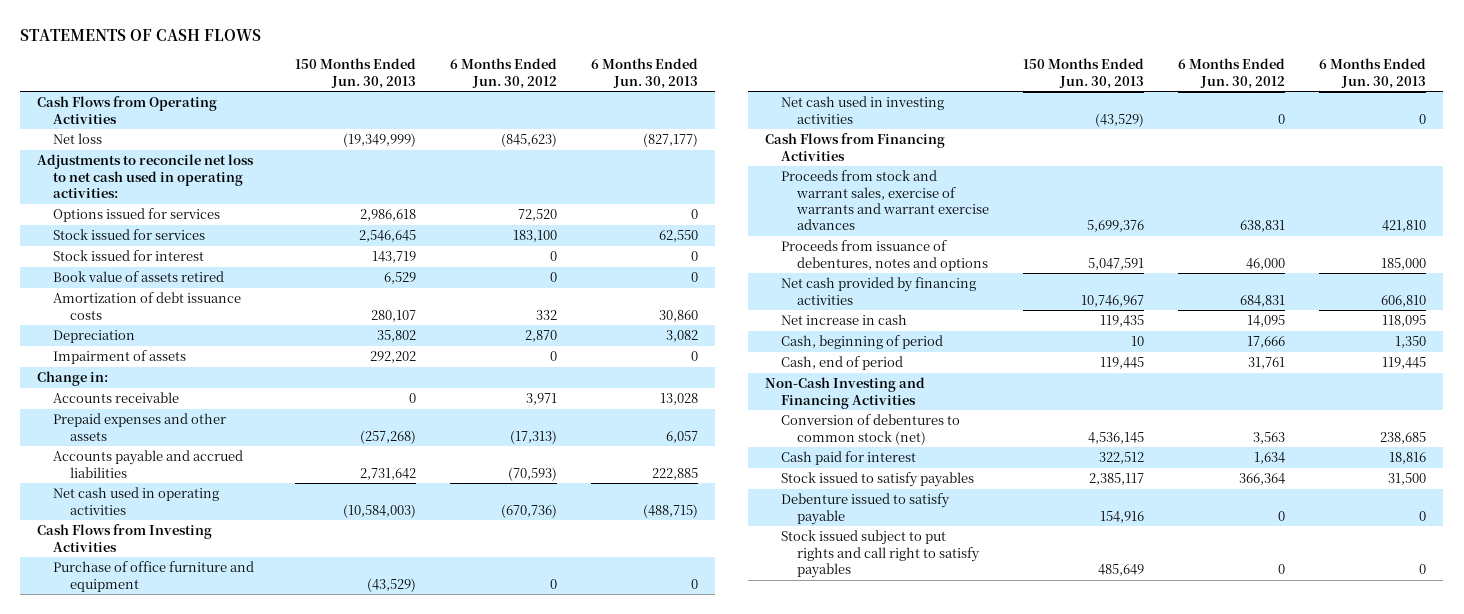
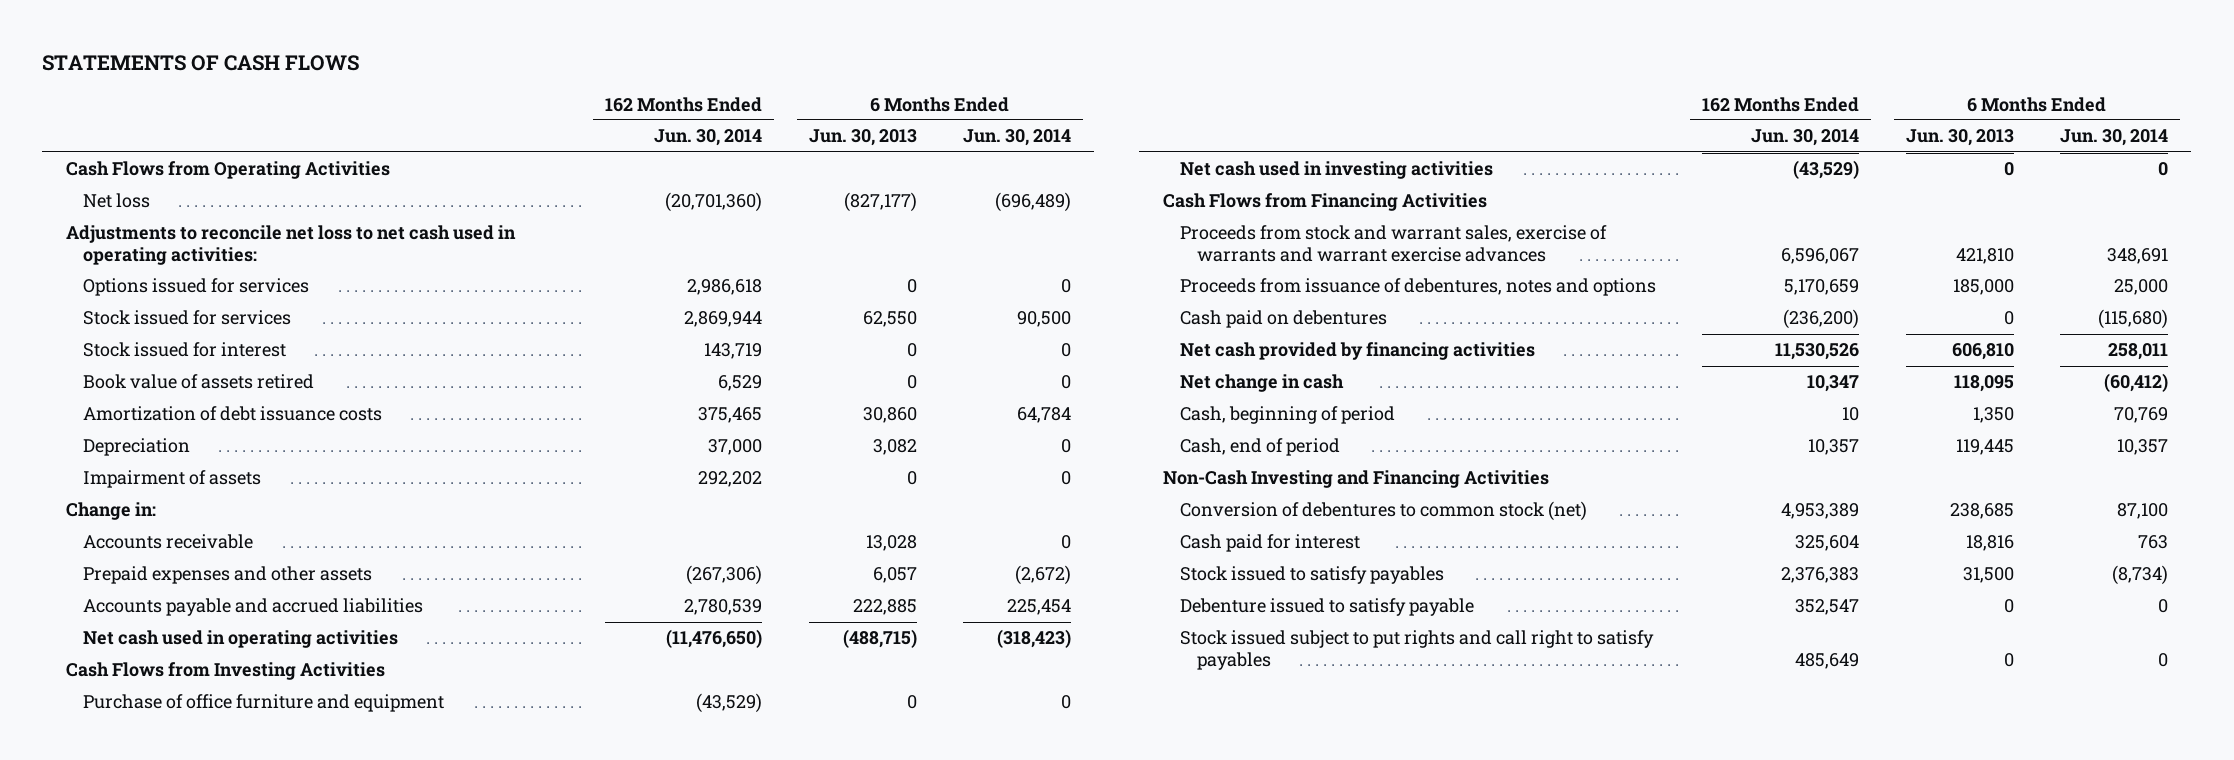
- | 150 Months Ended Jun. 30, 2013 | 6 Months Ended Jun. 30, 2012 | 6 Months Ended Jun. 30, 2013
+ | 162 Months Ended Jun. 30, 2014 | 6 Months Ended Jun. 30, 2013 | 6 Months Ended Jun. 30, 2014
+ Cash paid on debentures | (236,200) | 0 | (115,680)
- Net increase in cash | 119,435 | 14,095 | 118,095
+ Net change in cash | 10,347 | 118,095 | (60,412)

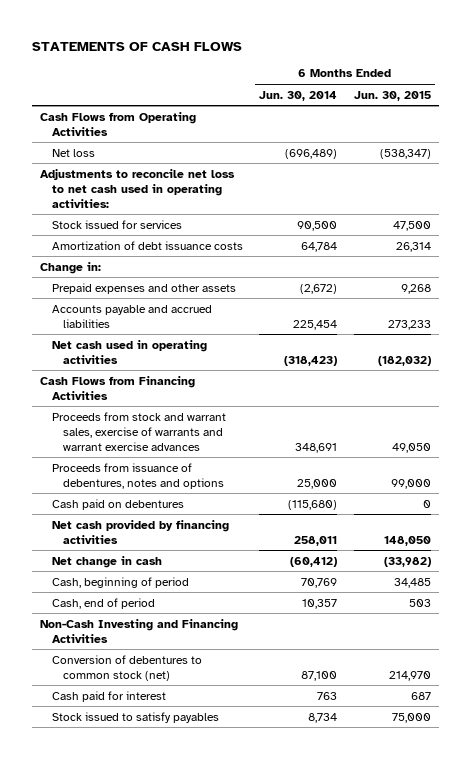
- | 162 Months Ended Jun. 30, 2014 | 6 Months Ended Jun. 30, 2013 | 6 Months Ended Jun. 30, 2014
+ | 6 Months Ended Jun. 30, 2014 | 6 Months Ended Jun. 30, 2015
- Options issued for services | 2,986,618 | 0 | 0
- Stock issued for interest | 143,719 | 0 | 0
- Book value of assets retired | 6,529 | 0 | 0
- Depreciation | 37,000 | 3,082 | 0
- Impairment of assets | 292,202 | 0 | 0
- Accounts receivable | | 13,028 | 0
- Cash Flows from Investing Activities
- Purchase of office furniture and equipment | (43,529) | 0 | 0
- Net cash used in investing activities | (43,529) | 0 | 0
- Stock issued to satisfy payables | 2,376,383 | 31,500 | (8,734)
- Debenture issued to satisfy payable | 352,547 | 0 | 0
- Stock issued subject to put rights and call right to satisfy payables | 485,649 | 0 | 0
+ Stock issued to satisfy payables | 8,734 | 75,000

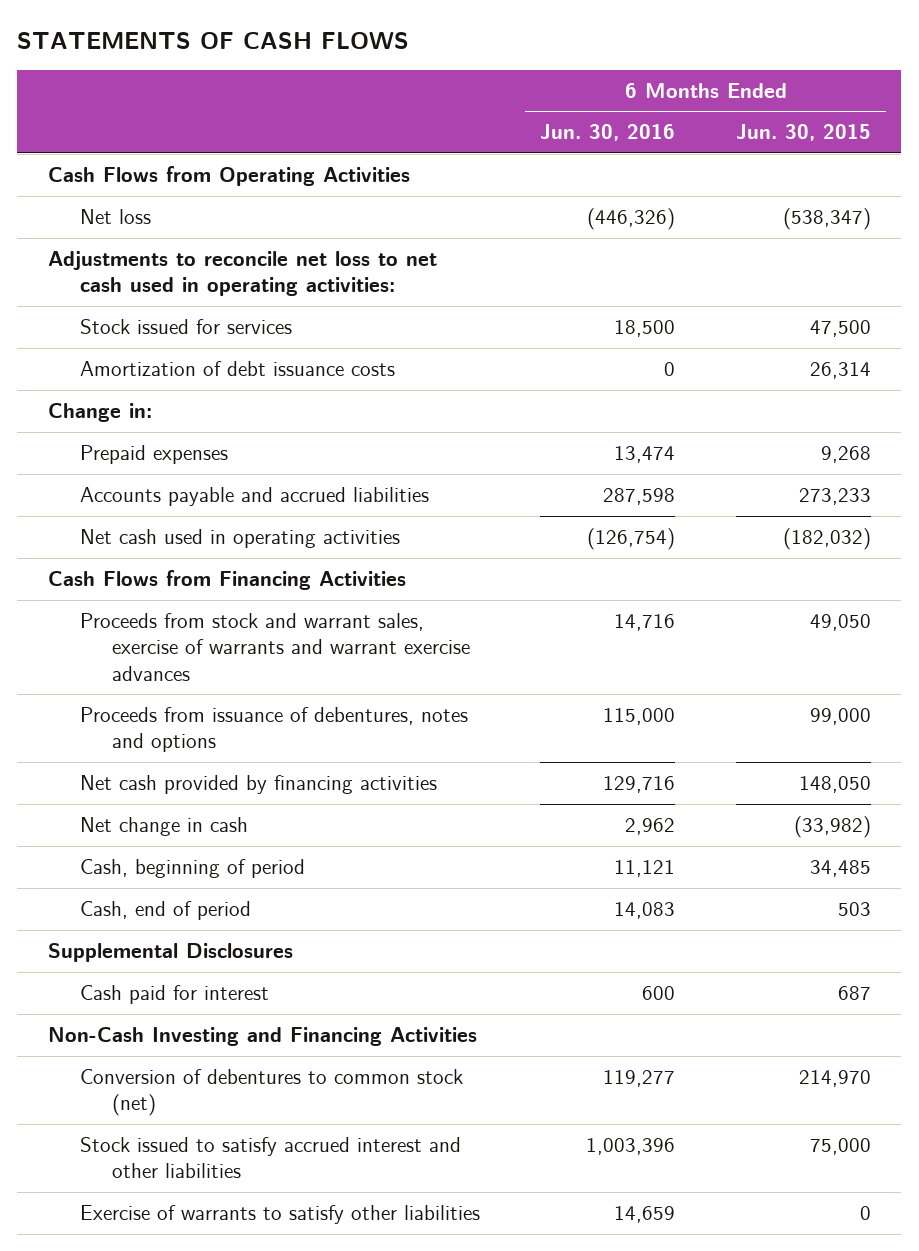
- | 6 Months Ended Jun. 30, 2014 | 6 Months Ended Jun. 30, 2015
+ | 6 Months Ended Jun. 30, 2016 | 6 Months Ended Jun. 30, 2015
- Prepaid expenses and other assets | (2,672) | 9,268
+ Prepaid expenses | 13,474 | 9,268
- Cash paid on debentures | (115,680) | 0
+ Supplemental Disclosures
moved up: Cash paid for interest | 600 | 687
- Stock issued to satisfy payables | 8,734 | 75,000
+ Stock issued to satisfy accrued interest and other liabilities | 1,003,396 | 75,000
+ Exercise of warrants to satisfy other liabilities | 14,659 | 0

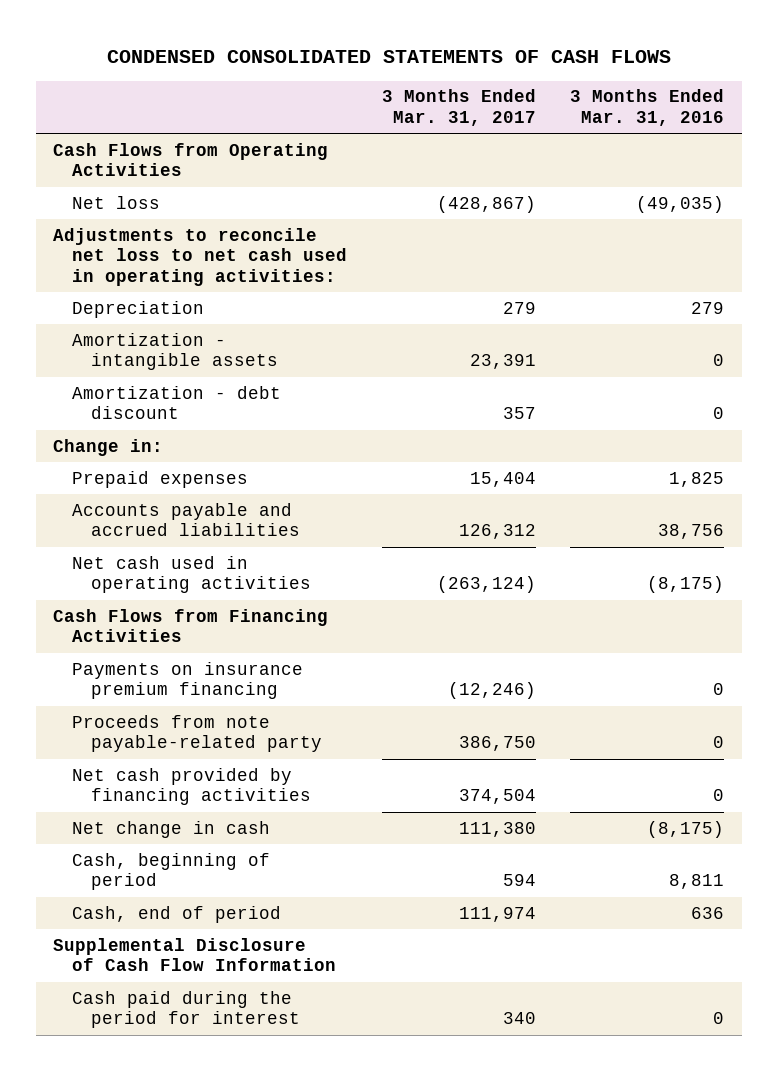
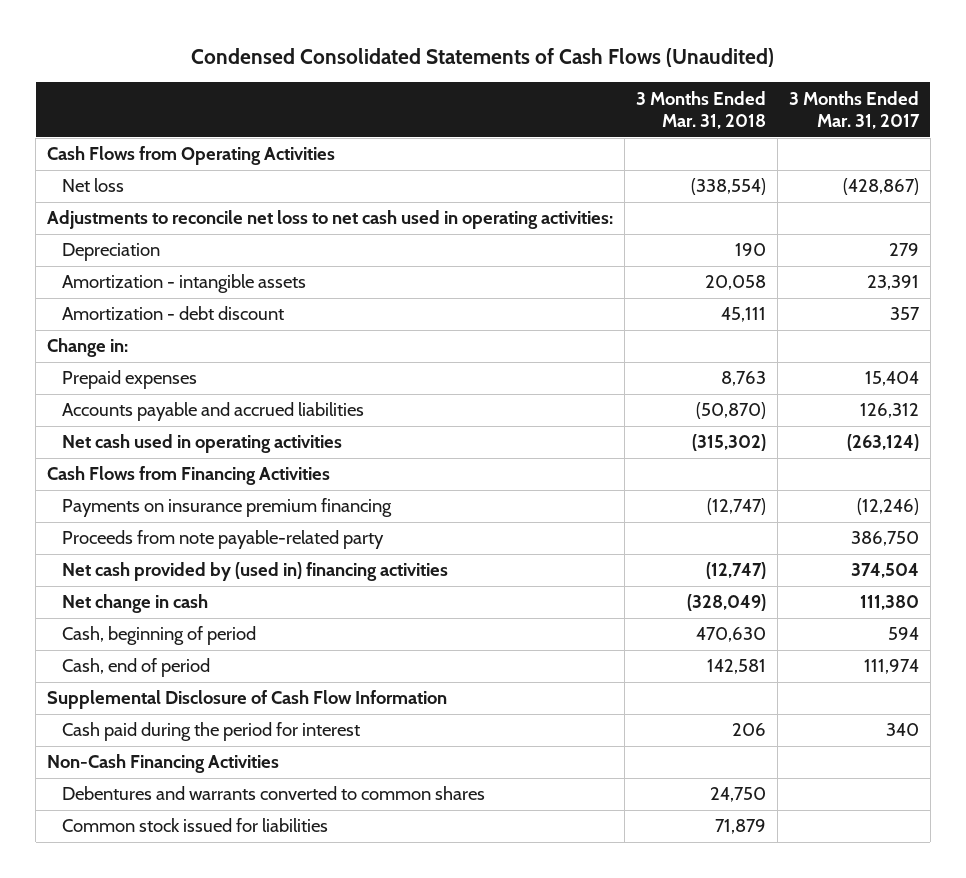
- CONDENSED CONSOLIDATED STATEMENTS OF CASH FLOWS
+ Condensed Consolidated Statements of Cash Flows (Unaudited)
- | 3 Months Ended Mar. 31, 2017 | 3 Months Ended Mar. 31, 2016
+ | 3 Months Ended Mar. 31, 2018 | 3 Months Ended Mar. 31, 2017
- Net cash provided by financing activities | 374,504 | 0
+ Net cash provided by (used in) financing activities | (12,747) | 374,504
+ Non-Cash Financing Activities
+ Debentures and warrants converted to common shares | 24,750 |
+ Common stock issued for liabilities | 71,879 |

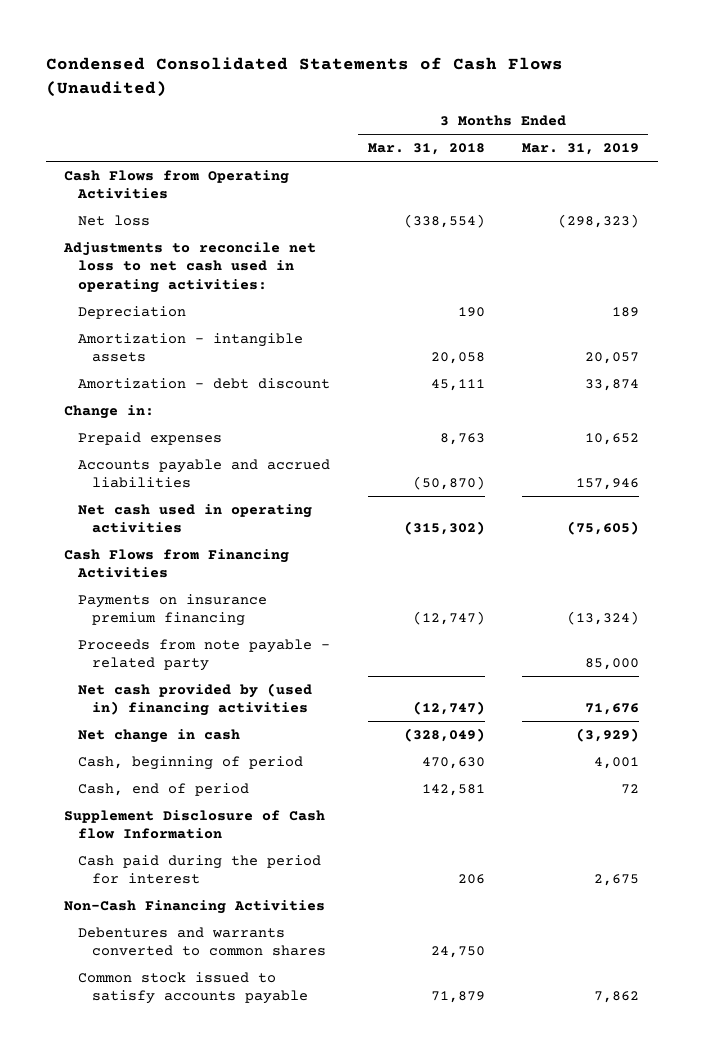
- | 3 Months Ended Mar. 31, 2018 | 3 Months Ended Mar. 31, 2017
+ | 3 Months Ended Mar. 31, 2018 | 3 Months Ended Mar. 31, 2019
- Proceeds from note payable-related party | | 386,750
+ Proceeds from note payable - related party | | 85,000
- Supplemental Disclosure of Cash Flow Information
+ Supplement Disclosure of Cash flow Information
- Common stock issued for liabilities | 71,879 |
+ Common stock issued to satisfy accounts payable | 71,879 | 7,862

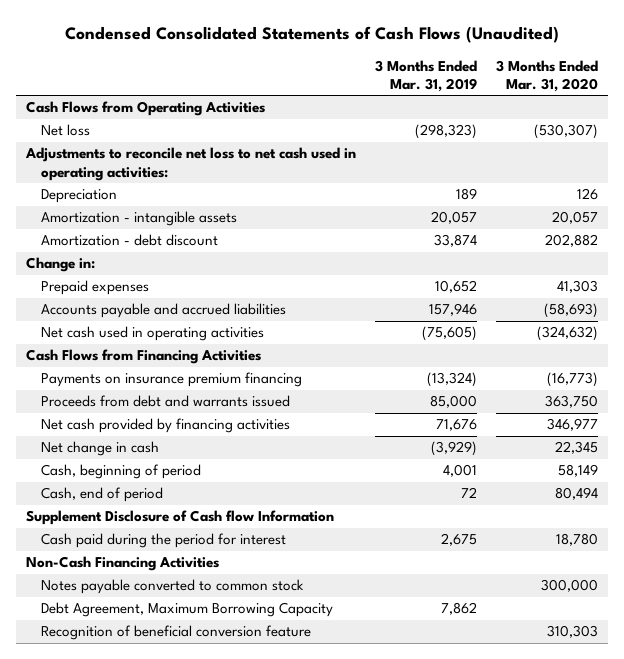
- | 3 Months Ended Mar. 31, 2018 | 3 Months Ended Mar. 31, 2019
+ | 3 Months Ended Mar. 31, 2019 | 3 Months Ended Mar. 31, 2020
- Proceeds from note payable - related party | | 85,000
- Net cash provided by (used in) financing activities | (12,747) | 71,676
+ Proceeds from debt and warrants issued | 85,000 | 363,750
+ Net cash provided by financing activities | 71,676 | 346,977
- Debentures and warrants converted to common shares | 24,750 |
- Common stock issued to satisfy accounts payable | 71,879 | 7,862
+ Notes payable converted to common stock | | 300,000
+ Debt Agreement, Maximum Borrowing Capacity | 7,862 |
+ Recognition of beneficial conversion feature | | 310,303

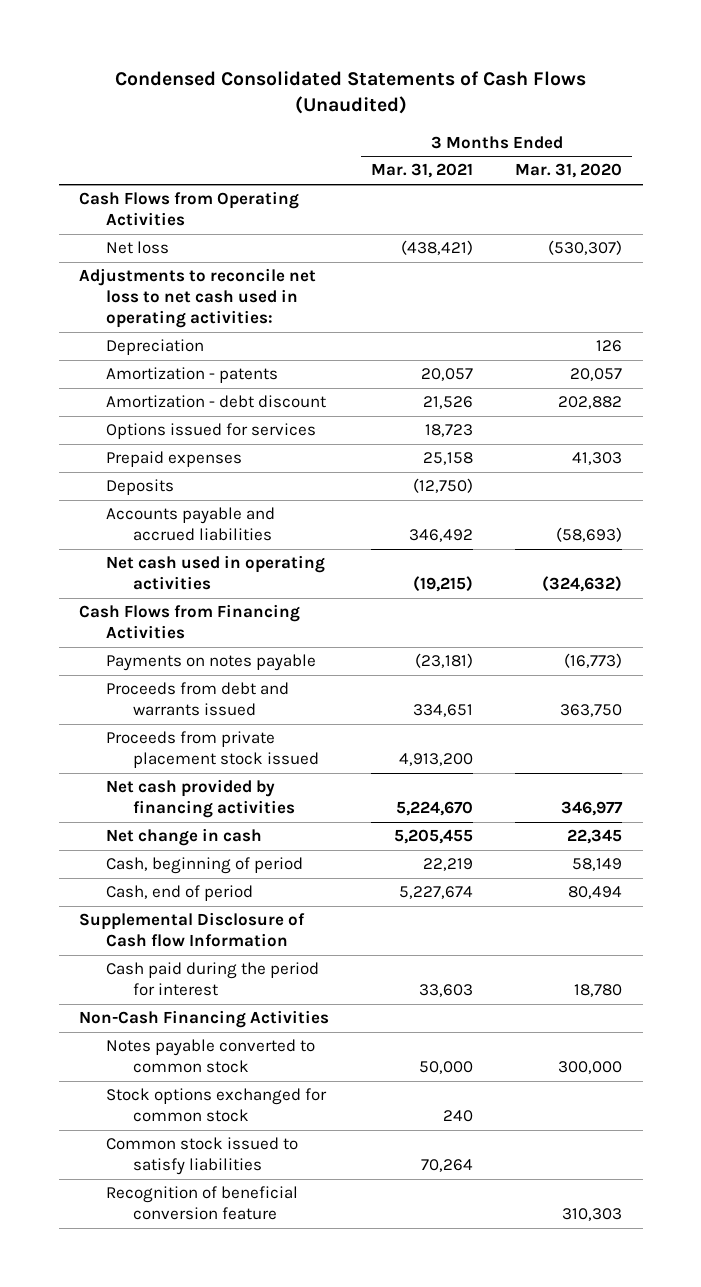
- | 3 Months Ended Mar. 31, 2019 | 3 Months Ended Mar. 31, 2020
+ | 3 Months Ended Mar. 31, 2021 | 3 Months Ended Mar. 31, 2020
- Amortization - intangible assets | 20,057 | 20,057
+ Amortization - patents | 20,057 | 20,057
- Change in:
+ Options issued for services | 18,723 |
+ Deposits | (12,750) |
- Payments on insurance premium financing | (13,324) | (16,773)
+ Payments on notes payable | (23,181) | (16,773)
+ Proceeds from private placement stock issued | 4,913,200 |
- Supplement Disclosure of Cash flow Information
+ Supplemental Disclosure of Cash flow Information
- Debt Agreement, Maximum Borrowing Capacity | 7,862 |
+ Stock options exchanged for common stock | 240 |
+ Common stock issued to satisfy liabilities | 70,264 |

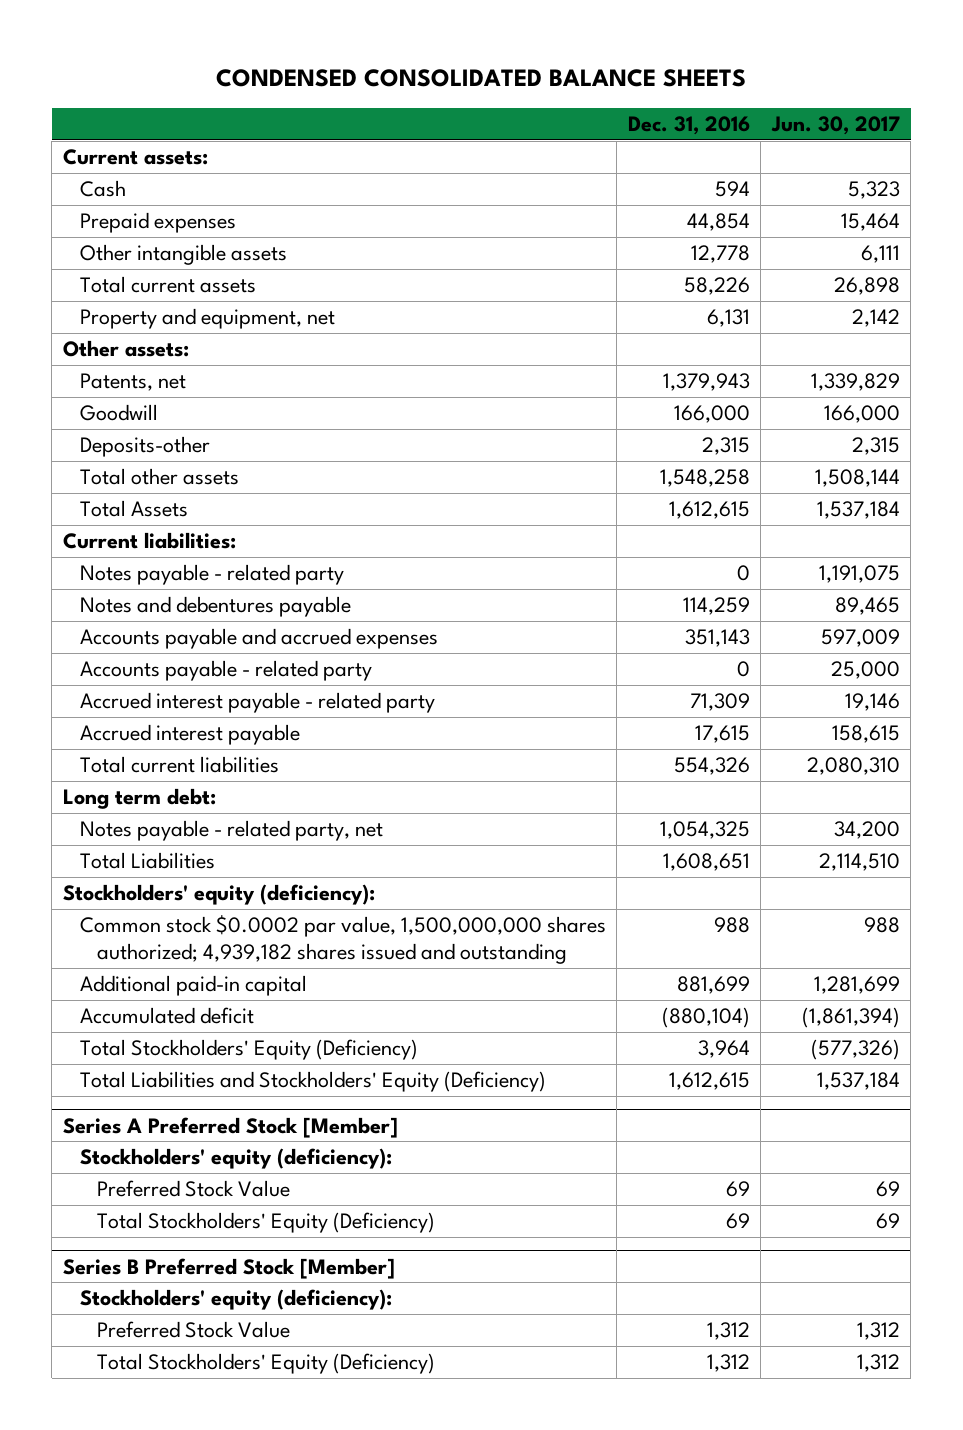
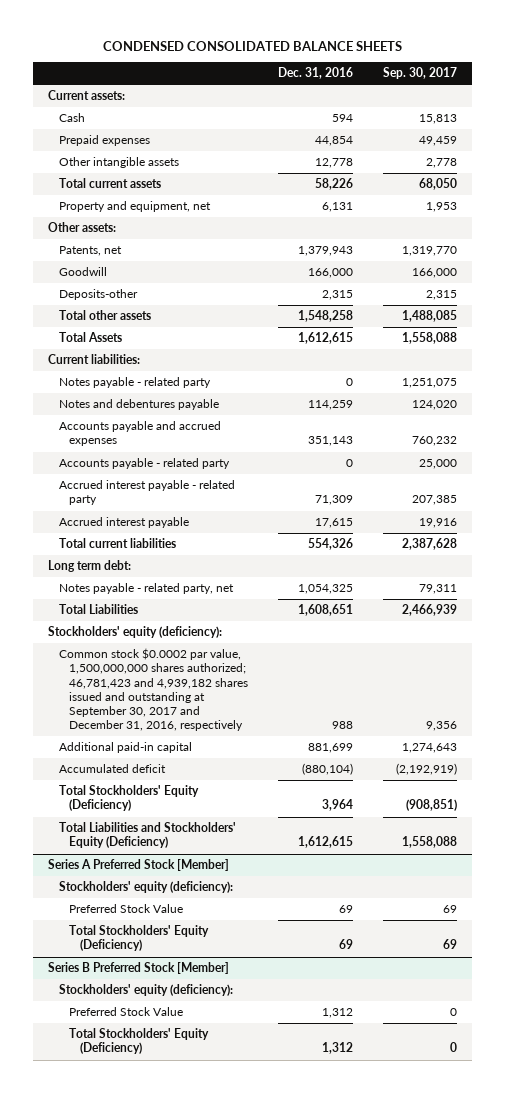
- | Dec. 31, 2016 | Jun. 30, 2017
+ | Dec. 31, 2016 | Sep. 30, 2017
- Common stock $0.0002 par value, 1,500,000,000 shares authorized; 4,939,182 shares issued and outstanding | 988 | 988
+ Common stock $0.0002 par value, 1,500,000,000 shares authorized; 46,781,423 and 4,939,182 shares issued and outstanding at September 30, 2017 and December 31, 2016, respectively | 988 | 9,356

